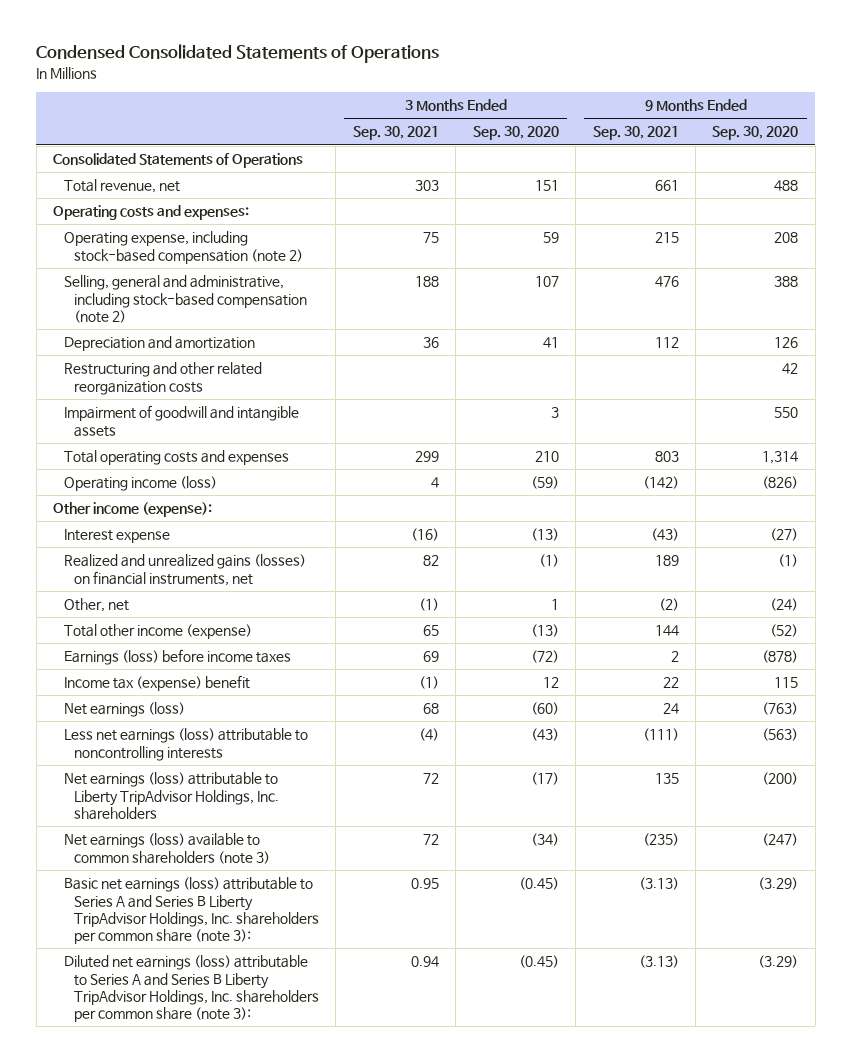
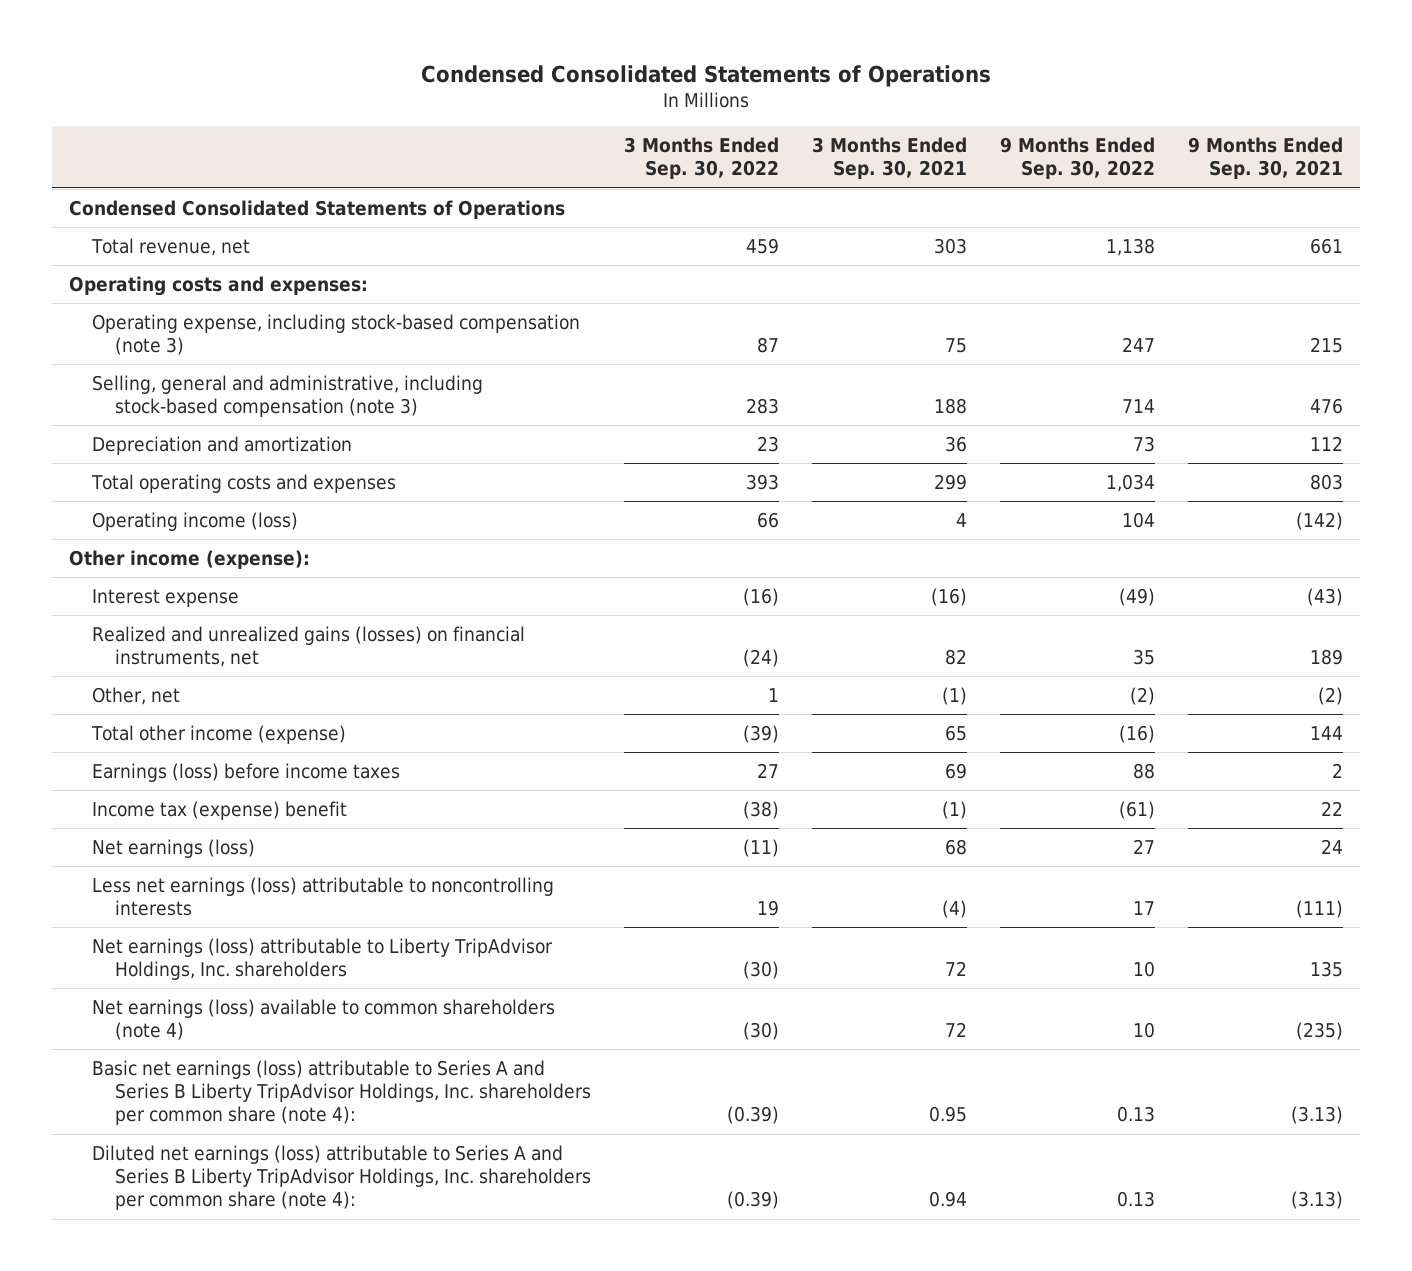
- | 3 Months Ended Sep. 30, 2021 | 3 Months Ended Sep. 30, 2020 | 9 Months Ended Sep. 30, 2021 | 9 Months Ended Sep. 30, 2020
+ | 3 Months Ended Sep. 30, 2022 | 3 Months Ended Sep. 30, 2021 | 9 Months Ended Sep. 30, 2022 | 9 Months Ended Sep. 30, 2021
- Consolidated Statements of Operations
+ Condensed Consolidated Statements of Operations
- Operating expense, including stock-based compensation (note 2) | 75 | 59 | 215 | 208
- Selling, general and administrative, including stock-based compensation (note 2) | 188 | 107 | 476 | 388
+ Operating expense, including stock-based compensation (note 3) | 87 | 75 | 247 | 215
+ Selling, general and administrative, including stock-based compensation (note 3) | 283 | 188 | 714 | 476
- Restructuring and other related reorganization costs | | | | 42
- Impairment of goodwill and intangible assets | | 3 | | 550
- Net earnings (loss) available to common shareholders (note 3) | 72 | (34) | (235) | (247)
- Basic net earnings (loss) attributable to Series A and Series B Liberty TripAdvisor Holdings, Inc. shareholders per common share (note 3): | 0.95 | (0.45) | (3.13) | (3.29)
- Diluted net earnings (loss) attributable to Series A and Series B Liberty TripAdvisor Holdings, Inc. shareholders per common share (note 3): | 0.94 | (0.45) | (3.13) | (3.29)
+ Net earnings (loss) available to common shareholders (note 4) | (30) | 72 | 10 | (235)
+ Basic net earnings (loss) attributable to Series A and Series B Liberty TripAdvisor Holdings, Inc. shareholders per common share (note 4): | (0.39) | 0.95 | 0.13 | (3.13)
+ Diluted net earnings (loss) attributable to Series A and Series B Liberty TripAdvisor Holdings, Inc. shareholders per common share (note 4): | (0.39) | 0.94 | 0.13 | (3.13)

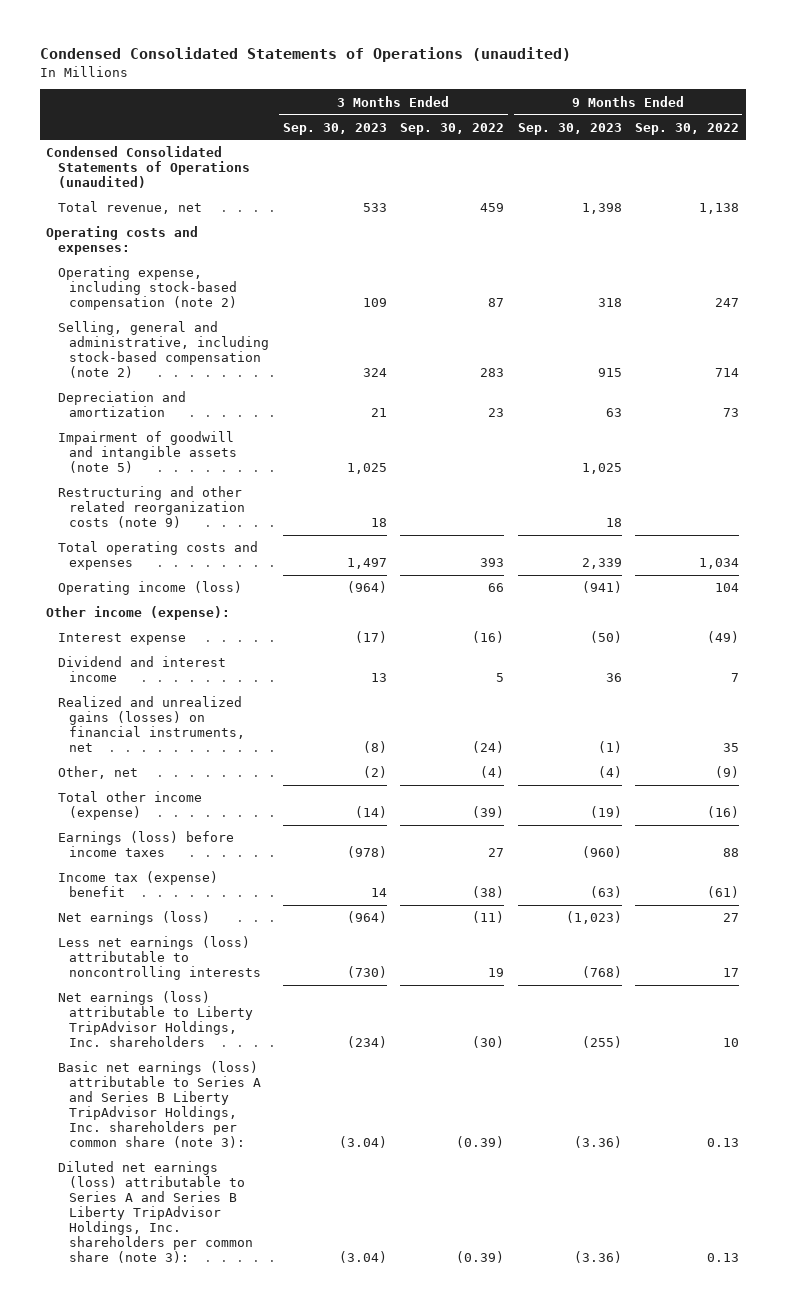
- Condensed Consolidated Statements of Operations
+ Condensed Consolidated Statements of Operations (unaudited)
- | 3 Months Ended Sep. 30, 2022 | 3 Months Ended Sep. 30, 2021 | 9 Months Ended Sep. 30, 2022 | 9 Months Ended Sep. 30, 2021
+ | 3 Months Ended Sep. 30, 2023 | 3 Months Ended Sep. 30, 2022 | 9 Months Ended Sep. 30, 2023 | 9 Months Ended Sep. 30, 2022
- Condensed Consolidated Statements of Operations
+ Condensed Consolidated Statements of Operations (unaudited)
- Operating expense, including stock-based compensation (note 3) | 87 | 75 | 247 | 215
- Selling, general and administrative, including stock-based compensation (note 3) | 283 | 188 | 714 | 476
+ Operating expense, including stock-based compensation (note 2) | 109 | 87 | 318 | 247
+ Selling, general and administrative, including stock-based compensation (note 2) | 324 | 283 | 915 | 714
+ Impairment of goodwill and intangible assets (note 5) | 1,025 | | 1,025 |
+ Restructuring and other related reorganization costs (note 9) | 18 | | 18 |
+ Dividend and interest income | 13 | 5 | 36 | 7
- Other, net | 1 | (1) | (2) | (2)
+ Other, net | (2) | (4) | (4) | (9)
- Net earnings (loss) available to common shareholders (note 4) | (30) | 72 | 10 | (235)
- Basic net earnings (loss) attributable to Series A and Series B Liberty TripAdvisor Holdings, Inc. shareholders per common share (note 4): | (0.39) | 0.95 | 0.13 | (3.13)
- Diluted net earnings (loss) attributable to Series A and Series B Liberty TripAdvisor Holdings, Inc. shareholders per common share (note 4): | (0.39) | 0.94 | 0.13 | (3.13)
+ Basic net earnings (loss) attributable to Series A and Series B Liberty TripAdvisor Holdings, Inc. shareholders per common share (note 3): | (3.04) | (0.39) | (3.36) | 0.13
+ Diluted net earnings (loss) attributable to Series A and Series B Liberty TripAdvisor Holdings, Inc. shareholders per common share (note 3): | (3.04) | (0.39) | (3.36) | 0.13

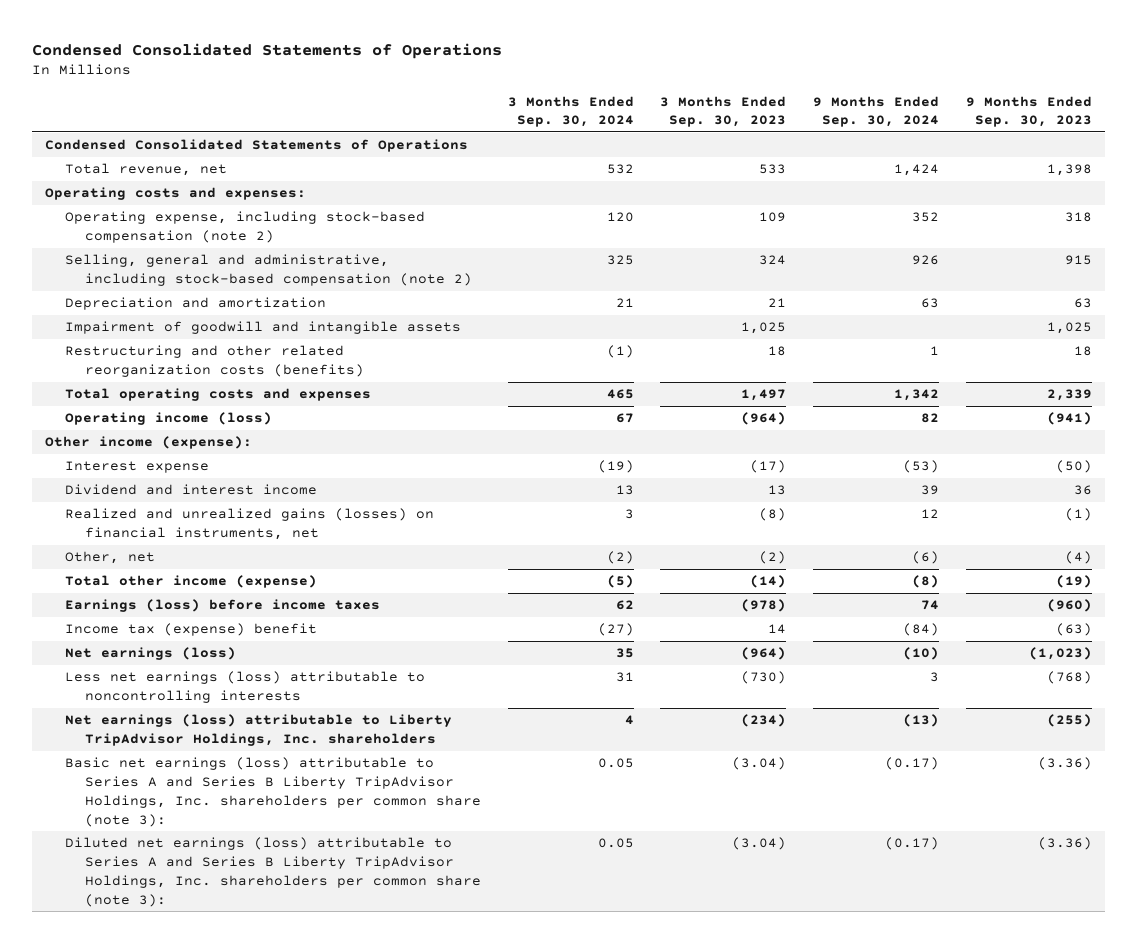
- Condensed Consolidated Statements of Operations (unaudited)
+ Condensed Consolidated Statements of Operations
- | 3 Months Ended Sep. 30, 2023 | 3 Months Ended Sep. 30, 2022 | 9 Months Ended Sep. 30, 2023 | 9 Months Ended Sep. 30, 2022
+ | 3 Months Ended Sep. 30, 2024 | 3 Months Ended Sep. 30, 2023 | 9 Months Ended Sep. 30, 2024 | 9 Months Ended Sep. 30, 2023
- Condensed Consolidated Statements of Operations (unaudited)
+ Condensed Consolidated Statements of Operations
- Impairment of goodwill and intangible assets (note 5) | 1,025 | | 1,025 |
- Restructuring and other related reorganization costs (note 9) | 18 | | 18 |
+ Impairment of goodwill and intangible assets | | 1,025 | | 1,025
+ Restructuring and other related reorganization costs (benefits) | (1) | 18 | 1 | 18

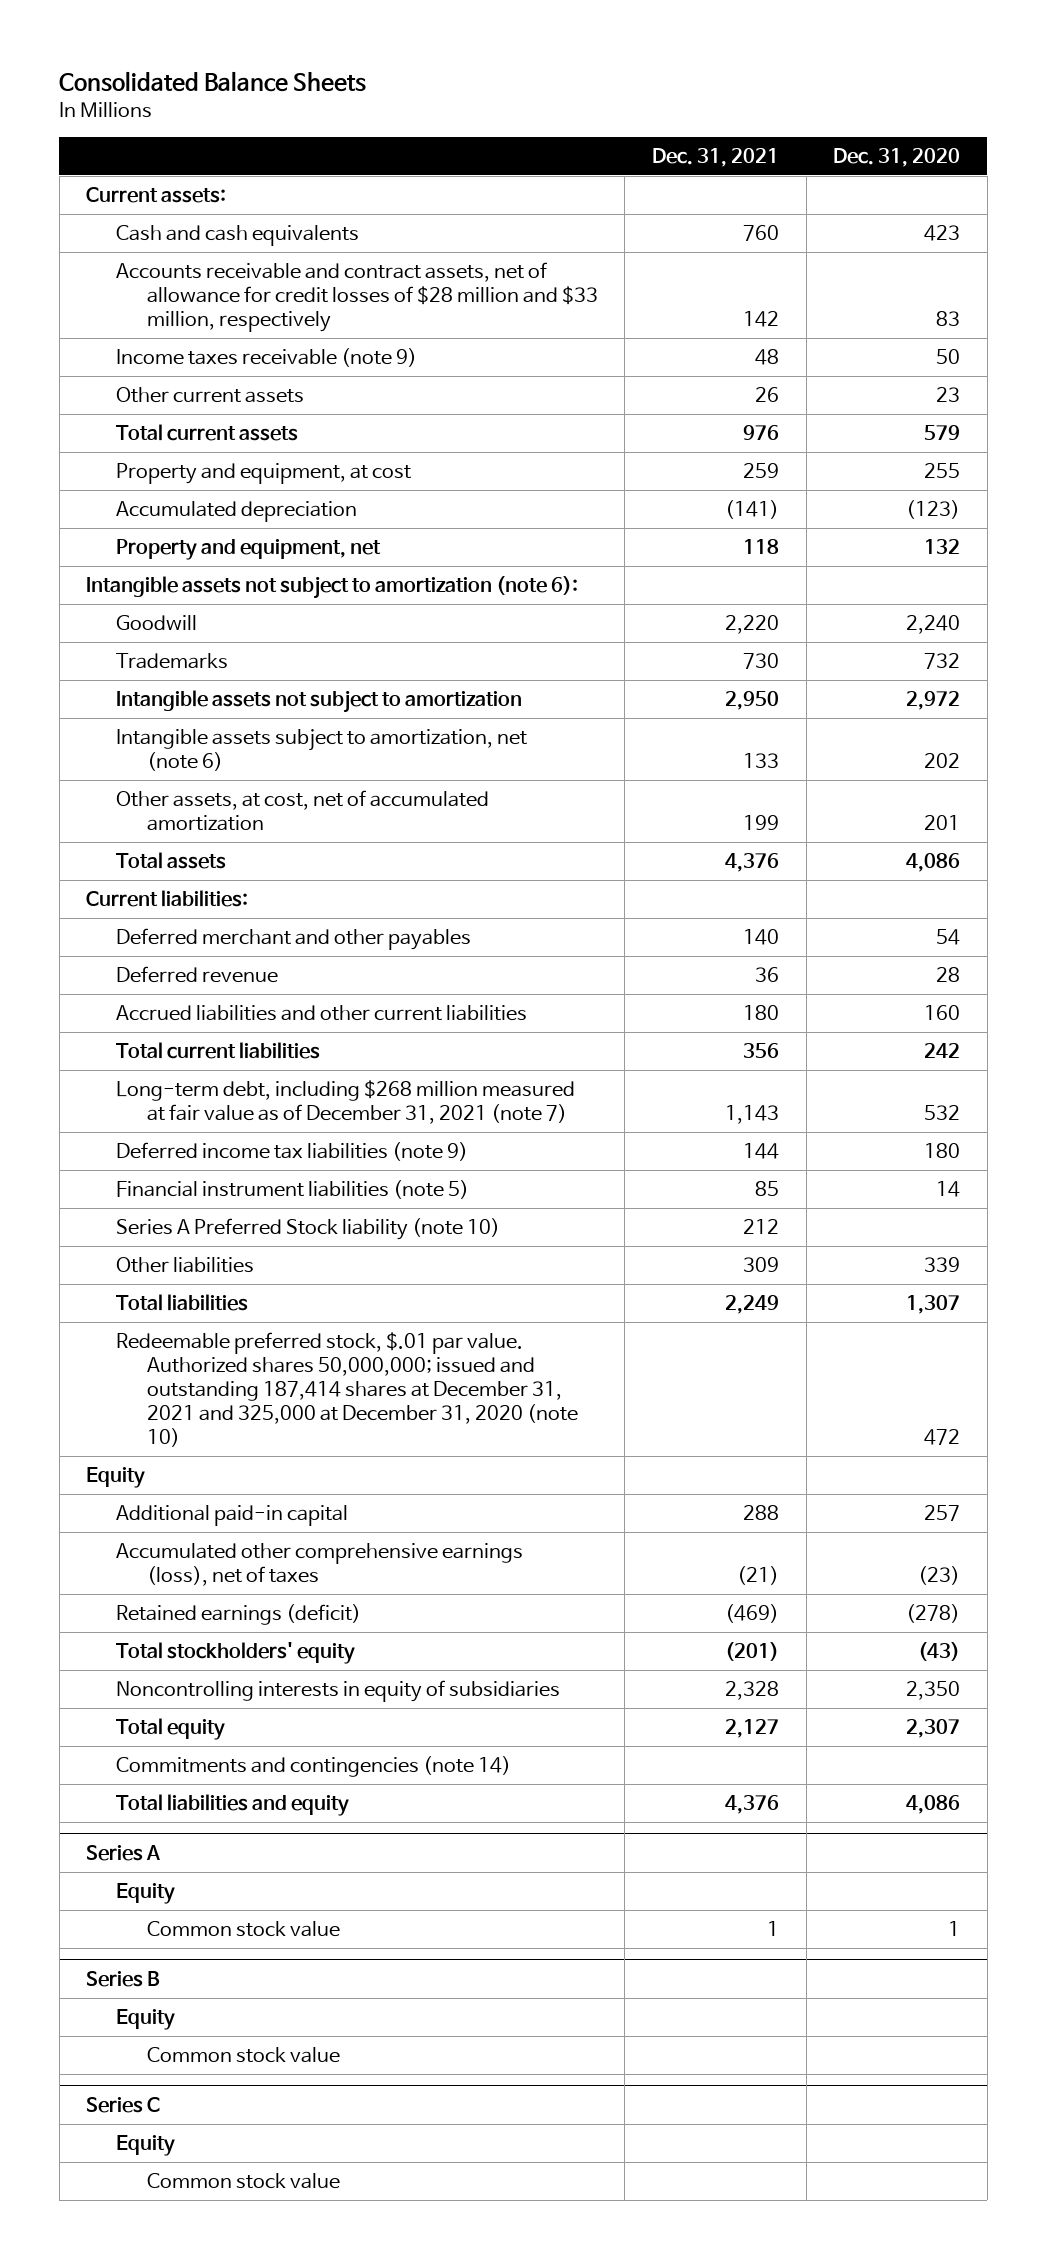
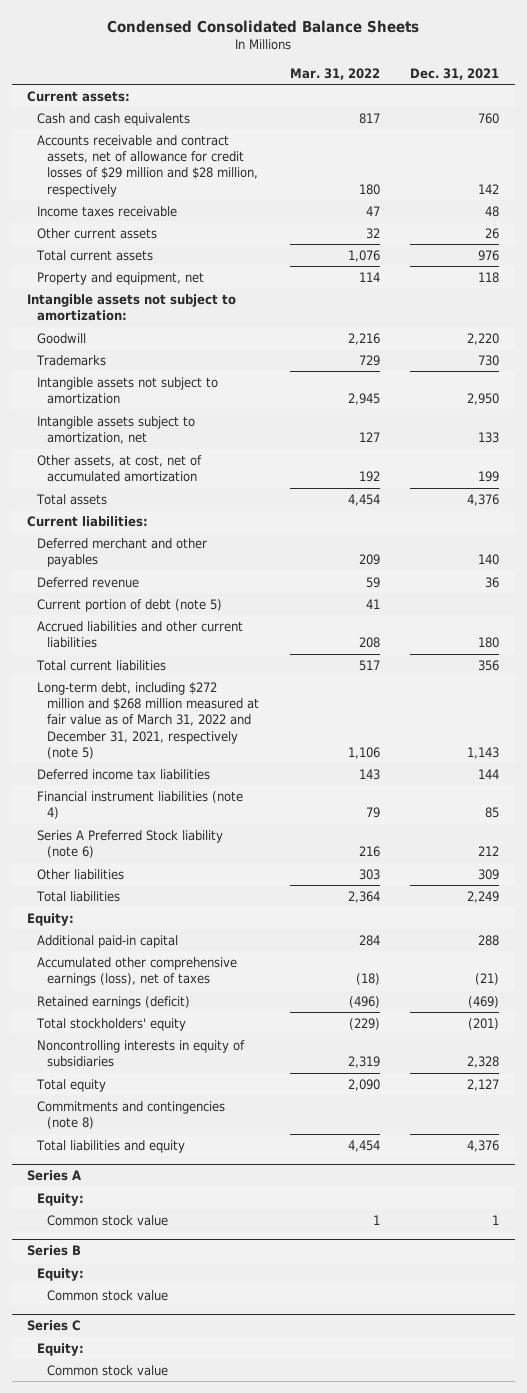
- Consolidated Balance Sheets
+ Condensed Consolidated Balance Sheets
- | Dec. 31, 2021 | Dec. 31, 2020
+ | Mar. 31, 2022 | Dec. 31, 2021
- Accounts receivable and contract assets, net of allowance for credit losses of $28 million and $33 million, respectively | 142 | 83
- Income taxes receivable (note 9) | 48 | 50
+ Accounts receivable and contract assets, net of allowance for credit losses of $29 million and $28 million, respectively | 180 | 142
+ Income taxes receivable | 47 | 48
- Property and equipment, at cost | 259 | 255
- Accumulated depreciation | (141) | (123)
- Intangible assets not subject to amortization (note 6):
+ Intangible assets not subject to amortization:
- Intangible assets subject to amortization, net (note 6) | 133 | 202
+ Intangible assets subject to amortization, net | 127 | 133
+ Current portion of debt (note 5) | 41 |
- Long-term debt, including $268 million measured at fair value as of December 31, 2021 (note 7) | 1,143 | 532
- Deferred income tax liabilities (note 9) | 144 | 180
- Financial instrument liabilities (note 5) | 85 | 14
- Series A Preferred Stock liability (note 10) | 212 |
+ Long-term debt, including $272 million and $268 million measured at fair value as of March 31, 2022 and December 31, 2021, respectively (note 5) | 1,106 | 1,143
+ Deferred income tax liabilities | 143 | 144
+ Financial instrument liabilities (note 4) | 79 | 85
+ Series A Preferred Stock liability (note 6) | 216 | 212
- Redeemable preferred stock, $.01 par value. Authorized shares 50,000,000; issued and outstanding 187,414 shares at December 31, 2021 and 325,000 at December 31, 2020 (note 10) | | 472
- Equity
+ Equity:
- Commitments and contingencies (note 14)
+ Commitments and contingencies (note 8)
@ Series A
- Equity
+ Equity:
@ Series B
- Equity
+ Equity:
@ Series C
- Equity
+ Equity:

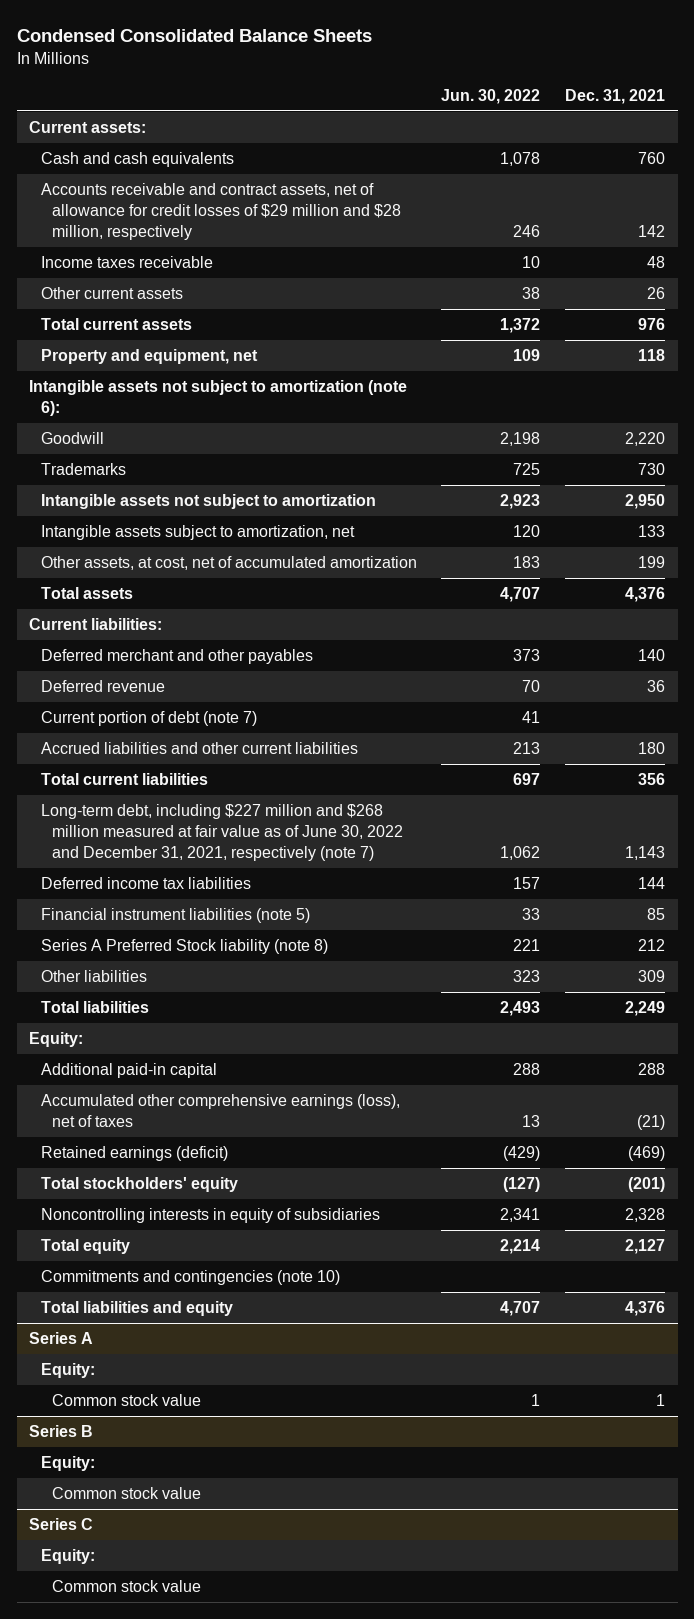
- | Mar. 31, 2022 | Dec. 31, 2021
+ | Jun. 30, 2022 | Dec. 31, 2021
- Intangible assets not subject to amortization:
+ Intangible assets not subject to amortization (note 6):
- Current portion of debt (note 5) | 41 |
+ Current portion of debt (note 7) | 41 |
- Long-term debt, including $272 million and $268 million measured at fair value as of March 31, 2022 and December 31, 2021, respectively (note 5) | 1,106 | 1,143
+ Long-term debt, including $227 million and $268 million measured at fair value as of June 30, 2022 and December 31, 2021, respectively (note 7) | 1,062 | 1,143
- Financial instrument liabilities (note 4) | 79 | 85
- Series A Preferred Stock liability (note 6) | 216 | 212
+ Financial instrument liabilities (note 5) | 33 | 85
+ Series A Preferred Stock liability (note 8) | 221 | 212
- Commitments and contingencies (note 8)
+ Commitments and contingencies (note 10)

